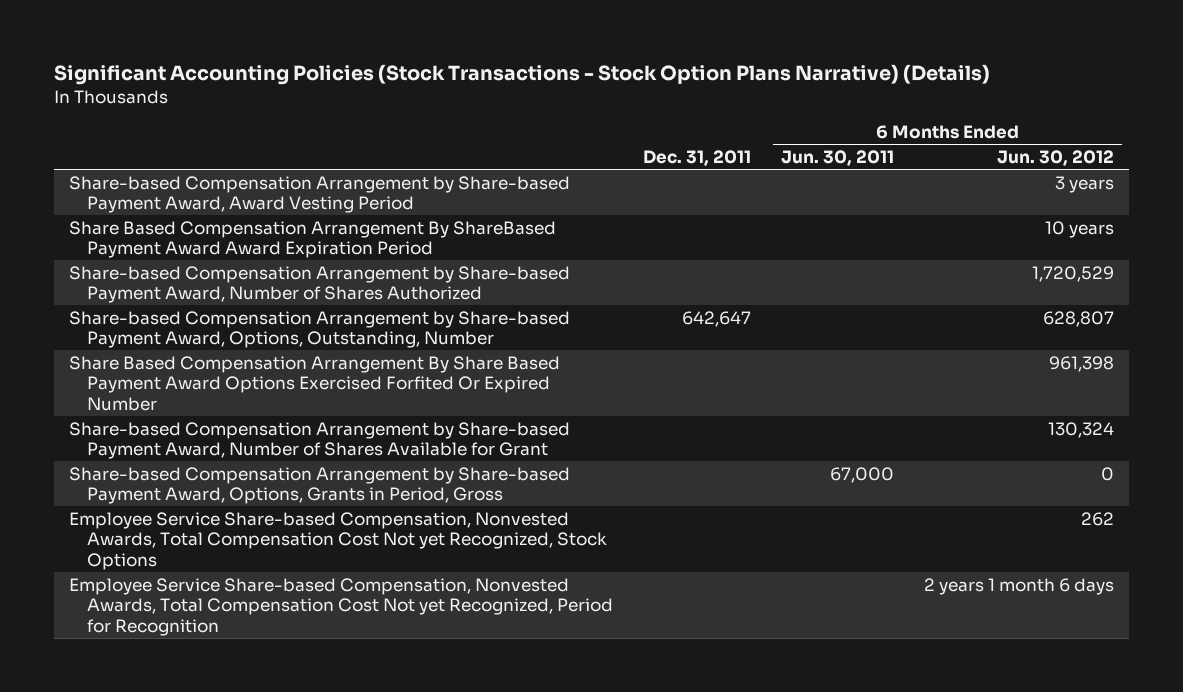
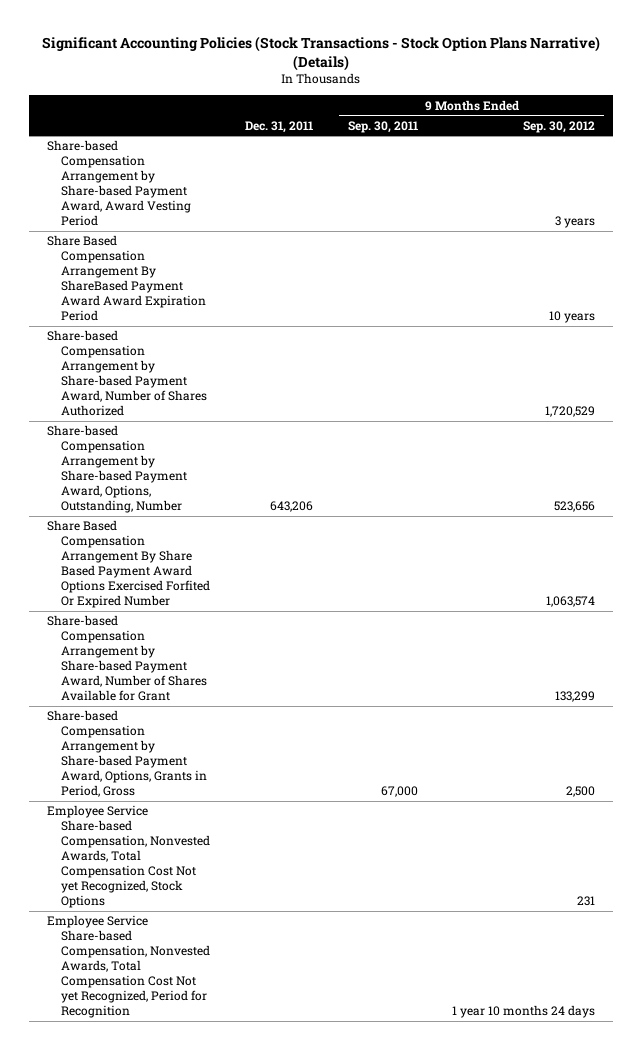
- | Dec. 31, 2011 | 6 Months Ended Jun. 30, 2011 | 6 Months Ended Jun. 30, 2012
+ | Dec. 31, 2011 | 9 Months Ended Sep. 30, 2011 | 9 Months Ended Sep. 30, 2012
- Share-based Compensation Arrangement by Share-based Payment Award, Options, Outstanding, Number | 642,647 | | 628,807
+ Share-based Compensation Arrangement by Share-based Payment Award, Options, Outstanding, Number | 643,206 | | 523,656

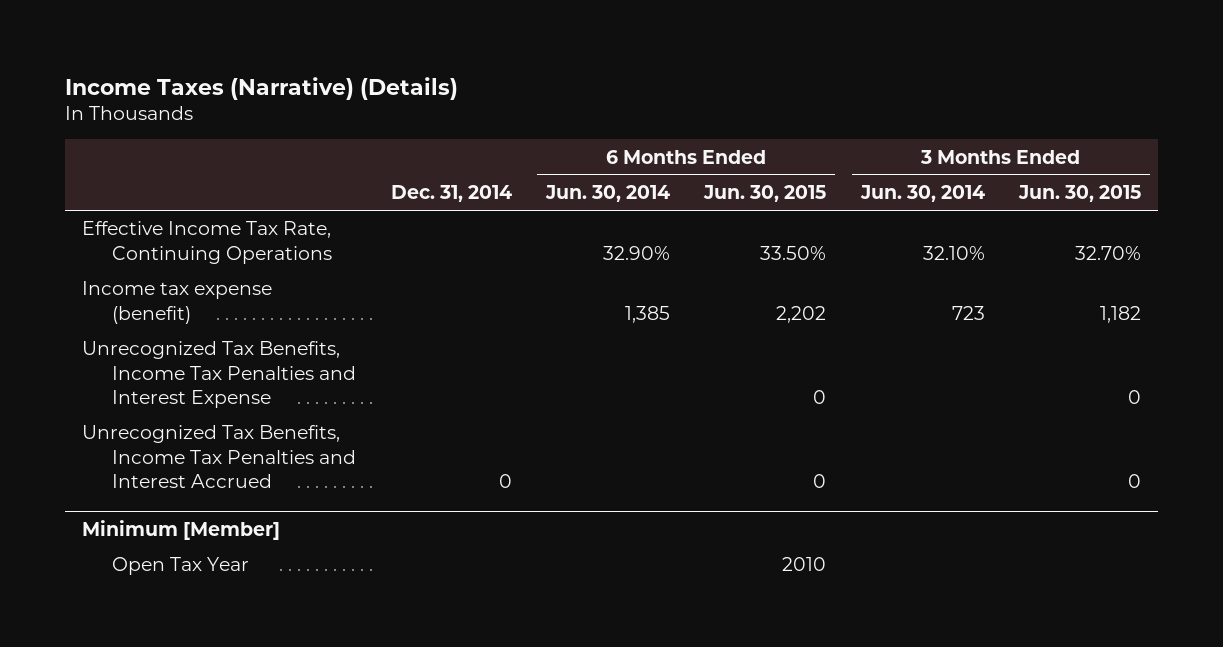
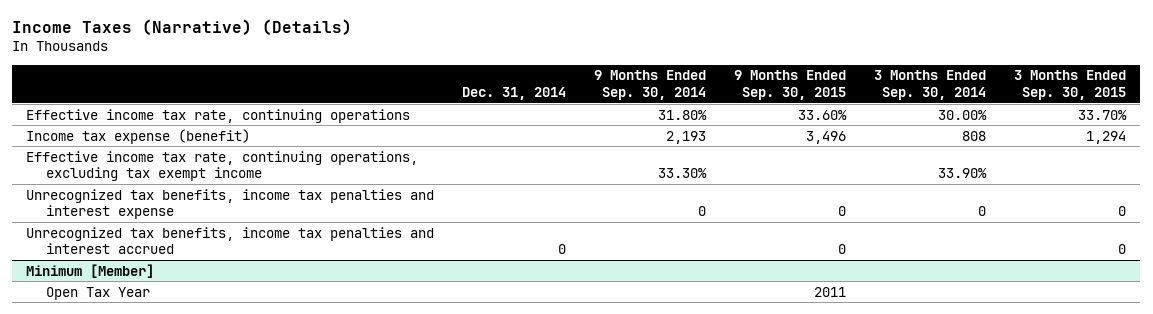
- | Dec. 31, 2014 | 6 Months Ended Jun. 30, 2014 | 6 Months Ended Jun. 30, 2015 | 3 Months Ended Jun. 30, 2014 | 3 Months Ended Jun. 30, 2015
+ | Dec. 31, 2014 | 9 Months Ended Sep. 30, 2014 | 9 Months Ended Sep. 30, 2015 | 3 Months Ended Sep. 30, 2014 | 3 Months Ended Sep. 30, 2015
- Effective Income Tax Rate, Continuing Operations | | 32.90% | 33.50% | 32.10% | 32.70%
+ Effective income tax rate, continuing operations | | 31.80% | 33.60% | 30.00% | 33.70%
- Unrecognized Tax Benefits, Income Tax Penalties and Interest Expense | | | 0 | | 0
- Unrecognized Tax Benefits, Income Tax Penalties and Interest Accrued | 0 | | 0 | | 0
+ Effective income tax rate, continuing operations, excluding tax exempt income | | 33.30% | | 33.90% |
+ Unrecognized tax benefits, income tax penalties and interest expense | | 0 | 0 | 0 | 0
+ Unrecognized tax benefits, income tax penalties and interest accrued | 0 | | 0 | | 0

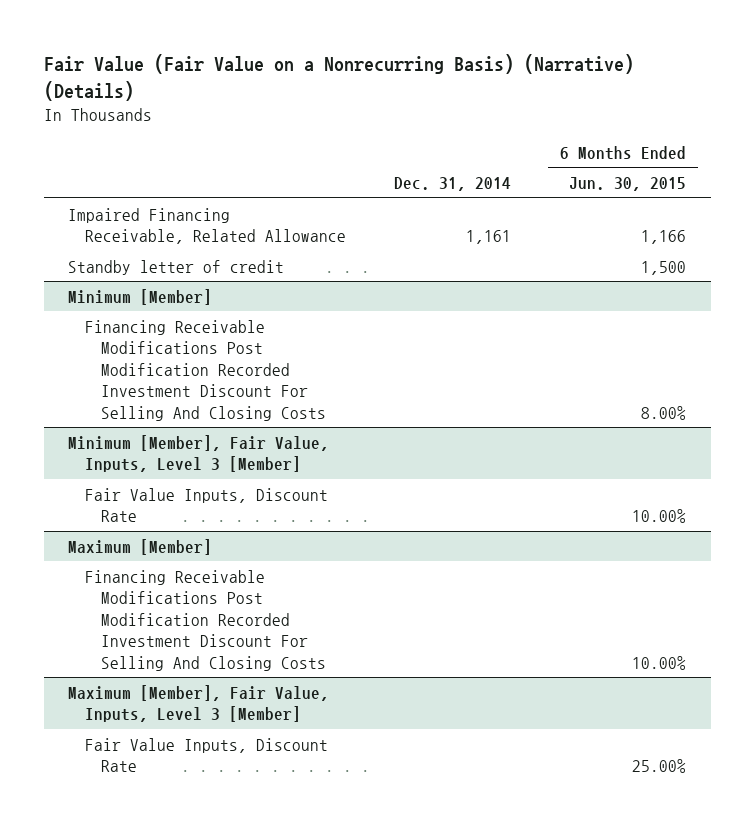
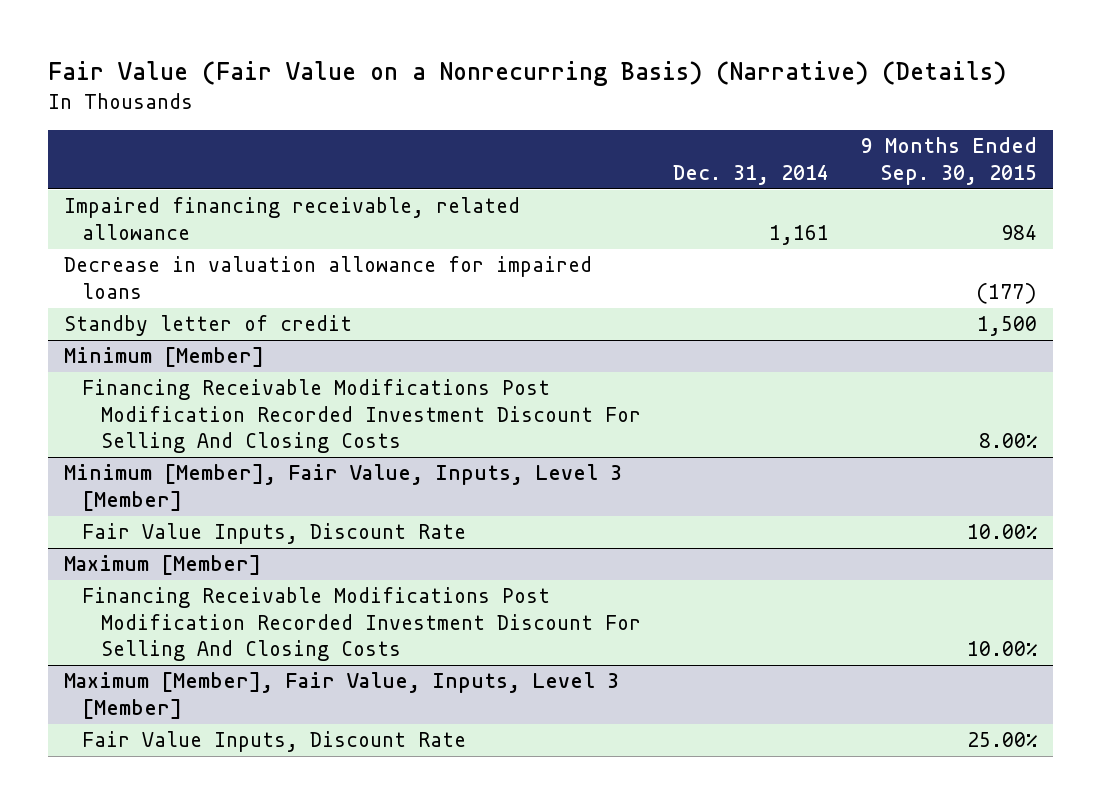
- | Dec. 31, 2014 | 6 Months Ended Jun. 30, 2015
+ | Dec. 31, 2014 | 9 Months Ended Sep. 30, 2015
- Impaired Financing Receivable, Related Allowance | 1,161 | 1,166
+ Impaired financing receivable, related allowance | 1,161 | 984
+ Decrease in valuation allowance for impaired loans | | (177)

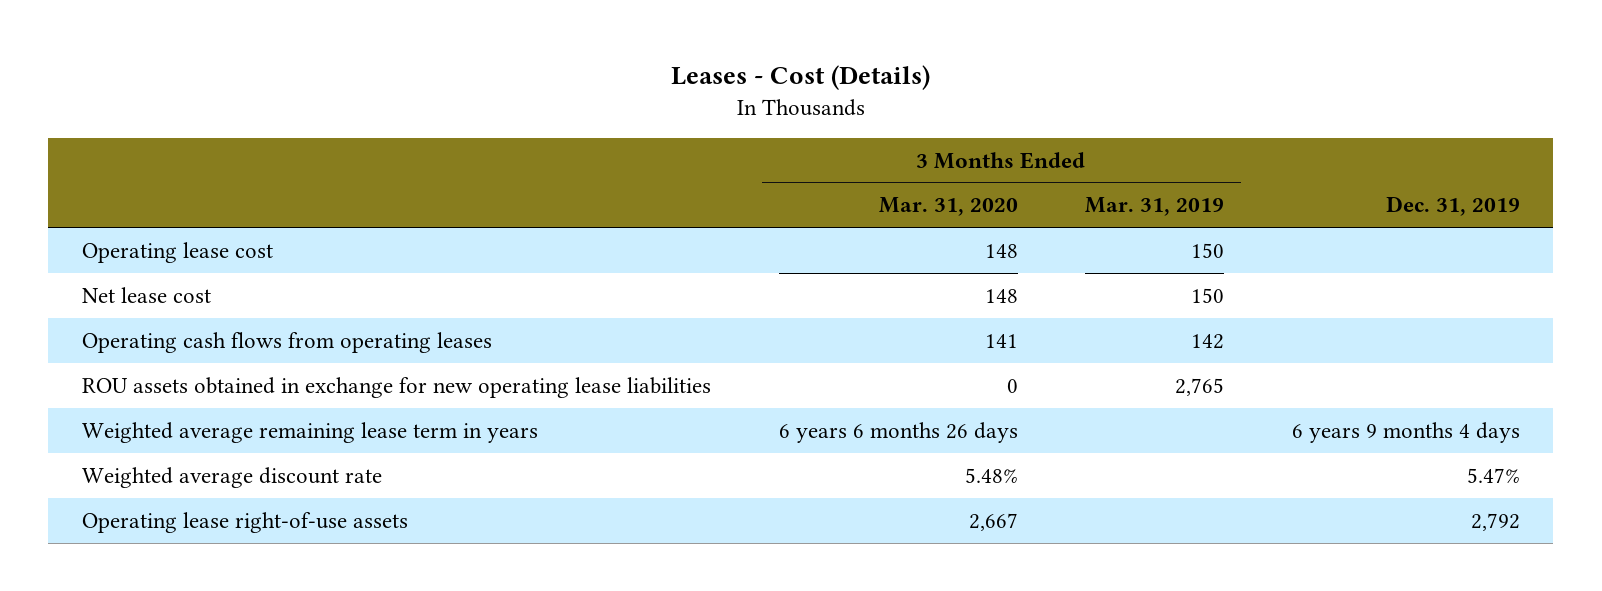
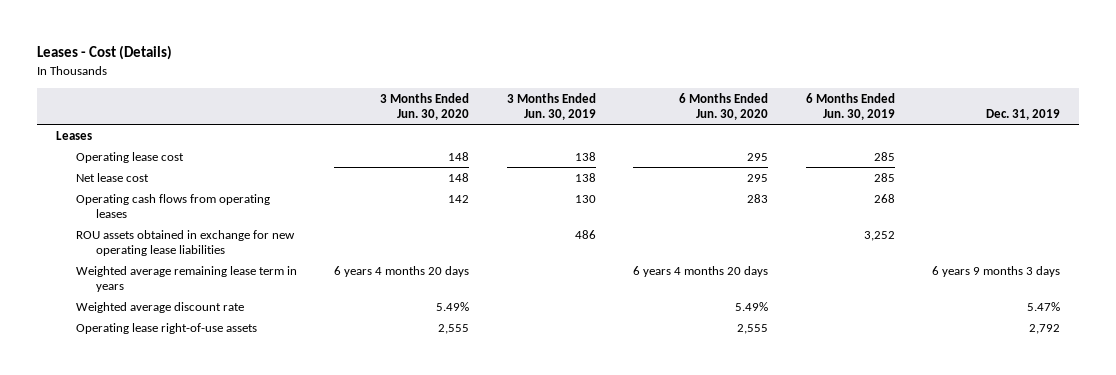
- | 3 Months Ended Mar. 31, 2020 | 3 Months Ended Mar. 31, 2019 | Dec. 31, 2019
+ | 3 Months Ended Jun. 30, 2020 | 3 Months Ended Jun. 30, 2019 | 6 Months Ended Jun. 30, 2020 | 6 Months Ended Jun. 30, 2019 | Dec. 31, 2019
+ Leases
- Weighted average remaining lease term in years | 6 years 6 months 26 days | | 6 years 9 months 4 days
+ Weighted average remaining lease term in years | 6 years 4 months 20 days | | 6 years 4 months 20 days | | 6 years 9 months 3 days

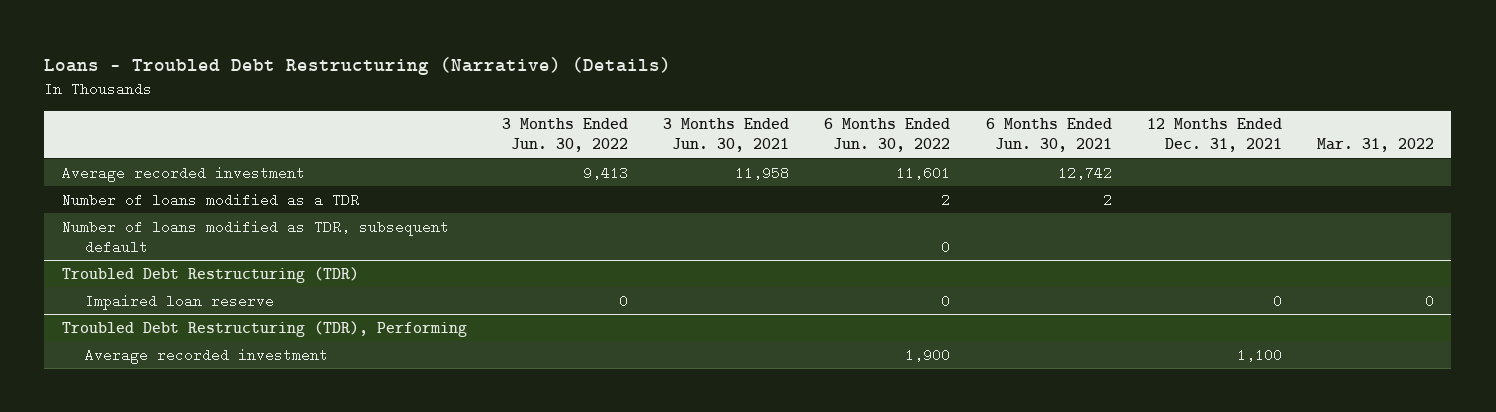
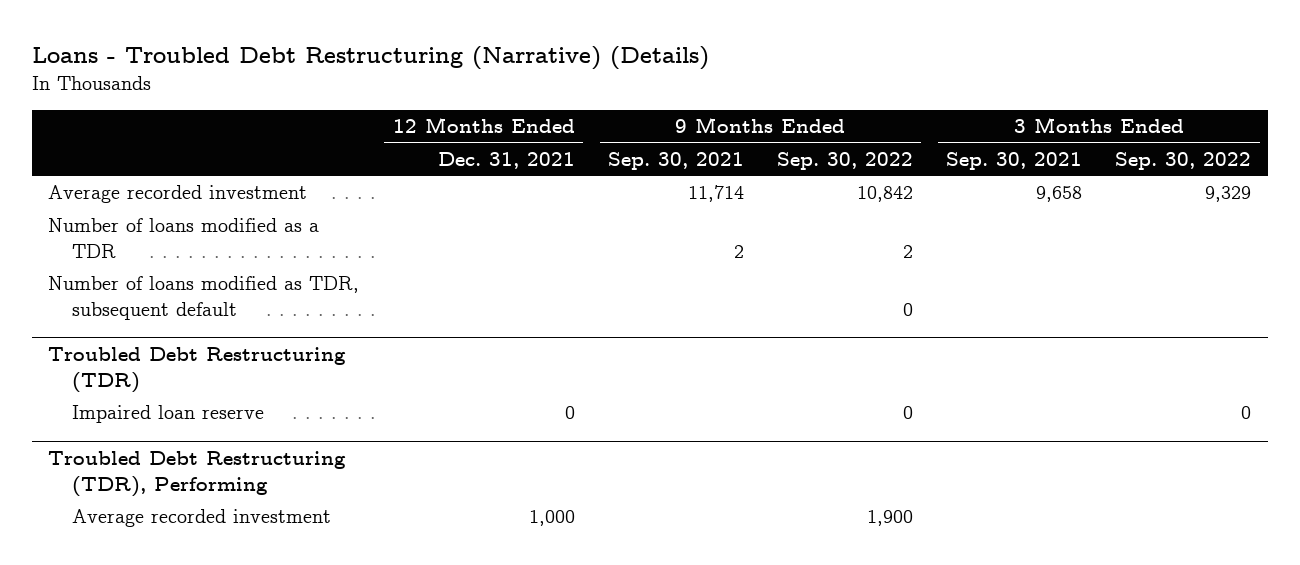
- | 3 Months Ended Jun. 30, 2022 | 3 Months Ended Jun. 30, 2021 | 6 Months Ended Jun. 30, 2022 | 6 Months Ended Jun. 30, 2021 | 12 Months Ended Dec. 31, 2021 | Mar. 31, 2022
+ | 12 Months Ended Dec. 31, 2021 | 9 Months Ended Sep. 30, 2021 | 9 Months Ended Sep. 30, 2022 | 3 Months Ended Sep. 30, 2021 | 3 Months Ended Sep. 30, 2022
@ Troubled Debt Restructuring (TDR), Performing
- Average recorded investment | | | 1,900 | | 1,100 |
+ Average recorded investment | 1,000 | | 1,900 | |

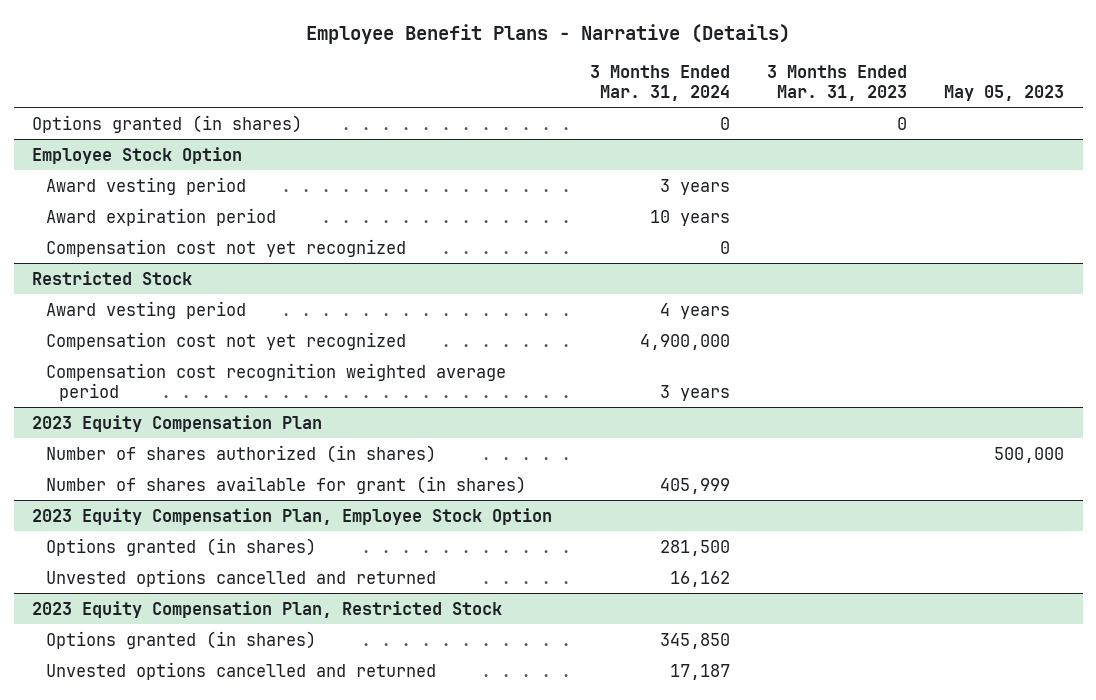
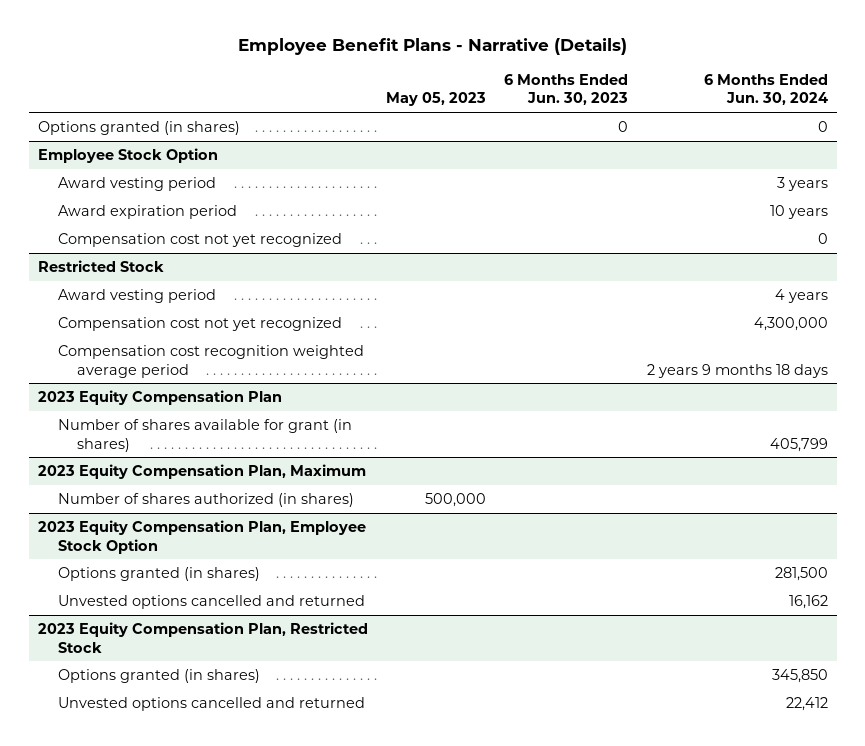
- | 3 Months Ended Mar. 31, 2024 | 3 Months Ended Mar. 31, 2023 | May 05, 2023
+ | May 05, 2023 | 6 Months Ended Jun. 30, 2023 | 6 Months Ended Jun. 30, 2024
@ 2023 Equity Compensation Plan
- Number of shares authorized (in shares) | | | 500,000
+ 2023 Equity Compensation Plan, Maximum
+ Number of shares authorized (in shares) | 500,000 | |

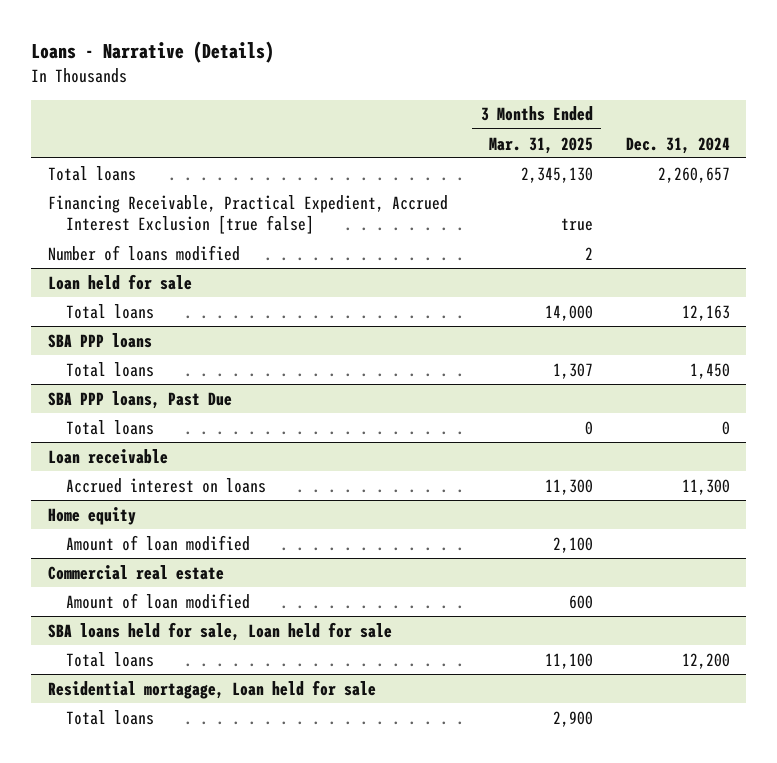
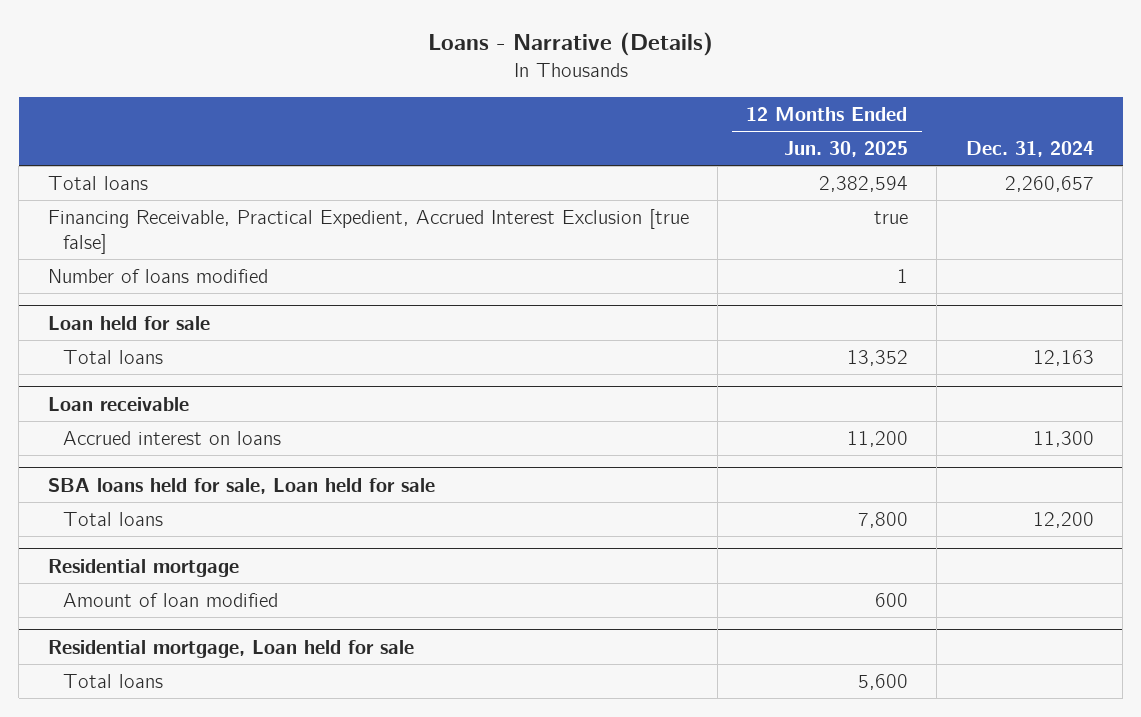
- | 3 Months Ended Mar. 31, 2025 | Dec. 31, 2024
+ | 12 Months Ended Jun. 30, 2025 | Dec. 31, 2024
- SBA PPP loans
- Total loans | 1,307 | 1,450
- SBA PPP loans, Past Due
- Total loans | 0 | 0
- Home equity
- Amount of loan modified | 2,100 |
- Commercial real estate
- Amount of loan modified | 600 |
- Residential mortagage, Loan held for sale
+ Residential mortgage
+ Amount of loan modified | 600 |
+ Residential mortgage, Loan held for sale

